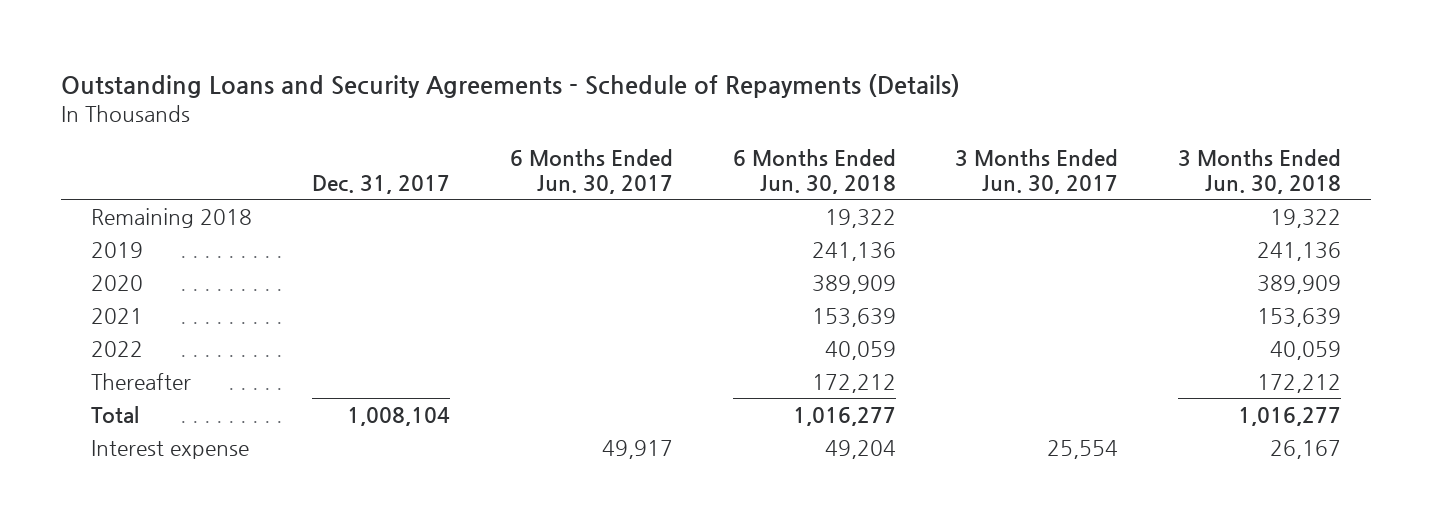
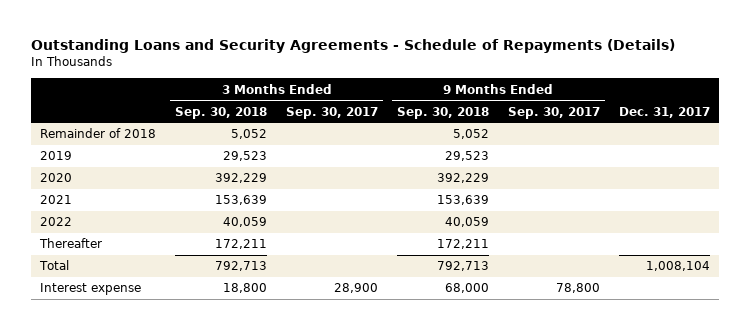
- | Dec. 31, 2017 | 6 Months Ended Jun. 30, 2017 | 6 Months Ended Jun. 30, 2018 | 3 Months Ended Jun. 30, 2017 | 3 Months Ended Jun. 30, 2018
+ | 3 Months Ended Sep. 30, 2018 | 3 Months Ended Sep. 30, 2017 | 9 Months Ended Sep. 30, 2018 | 9 Months Ended Sep. 30, 2017 | Dec. 31, 2017
- Remaining 2018 | | | 19,322 | | 19,322
+ Remainder of 2018 | 5,052 | | 5,052 | |

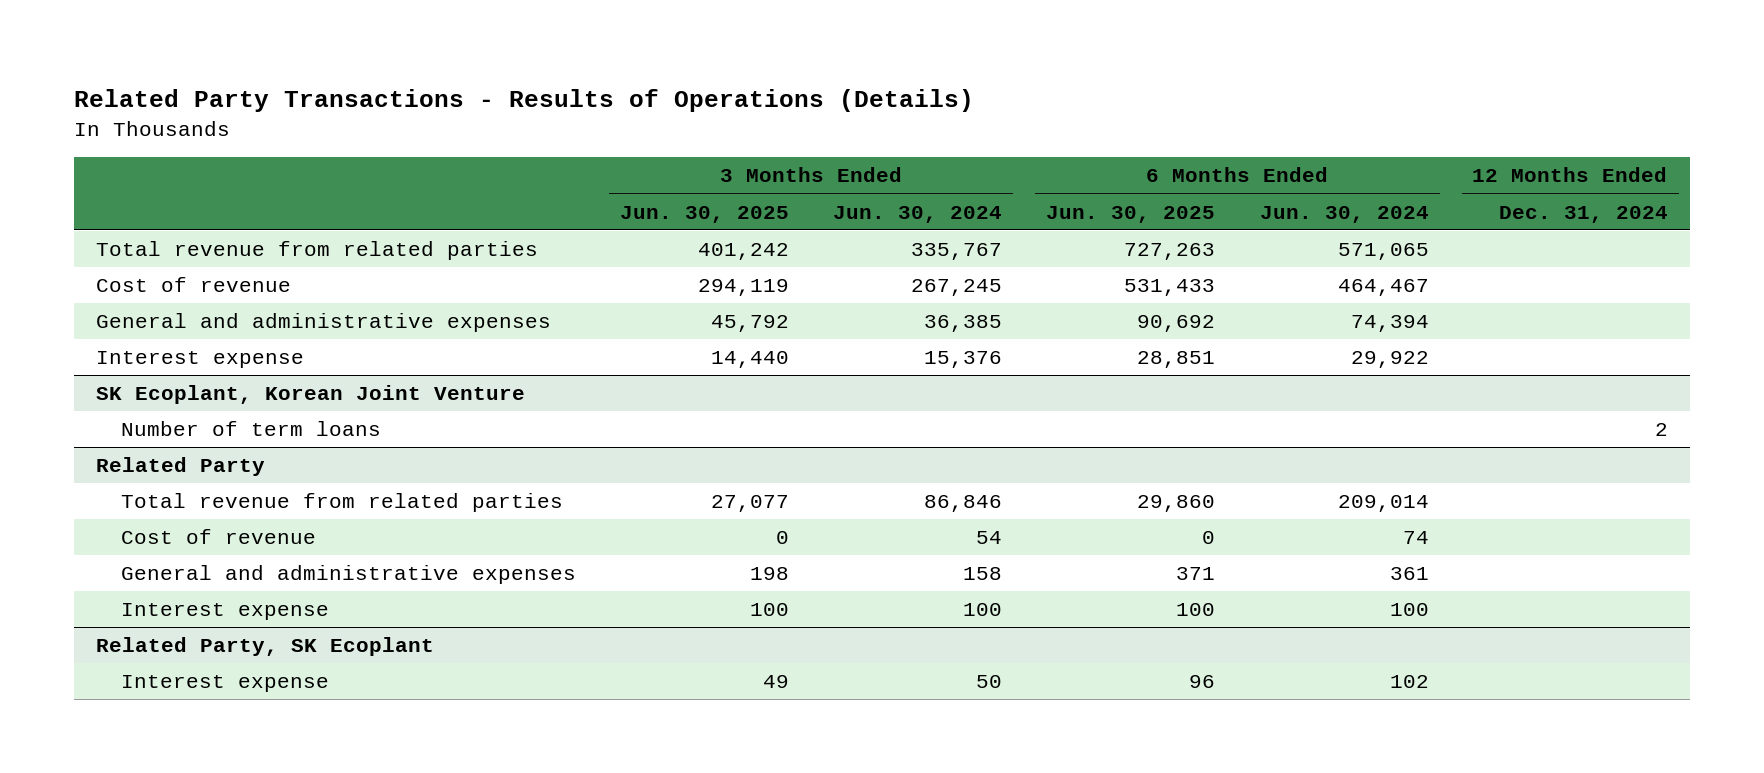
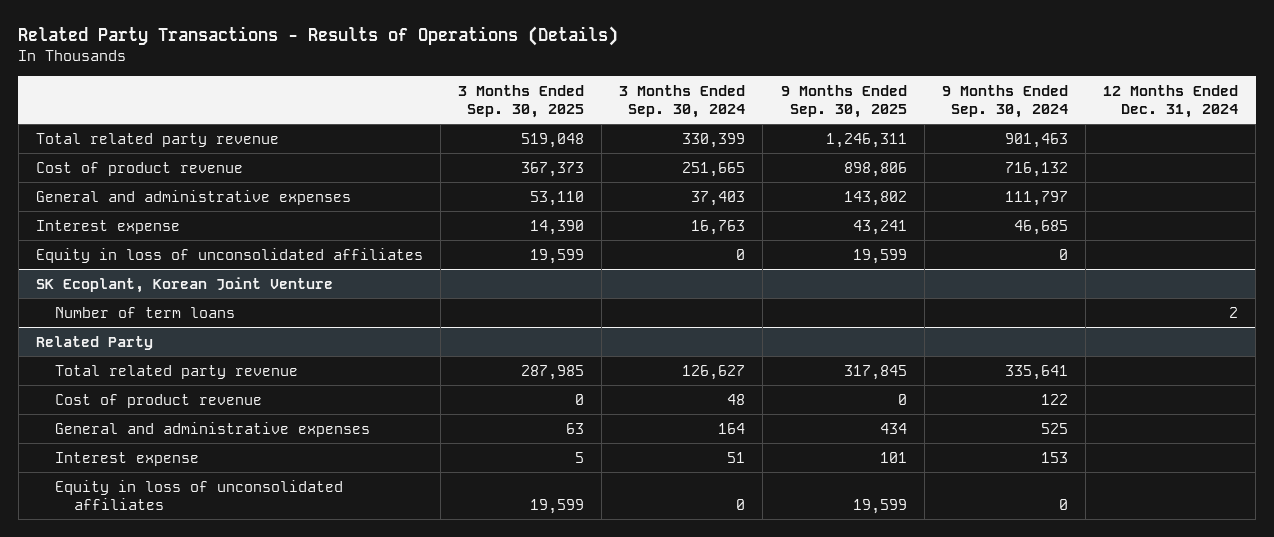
- | 3 Months Ended Jun. 30, 2025 | 3 Months Ended Jun. 30, 2024 | 6 Months Ended Jun. 30, 2025 | 6 Months Ended Jun. 30, 2024 | 12 Months Ended Dec. 31, 2024
+ | 3 Months Ended Sep. 30, 2025 | 3 Months Ended Sep. 30, 2024 | 9 Months Ended Sep. 30, 2025 | 9 Months Ended Sep. 30, 2024 | 12 Months Ended Dec. 31, 2024
- Total revenue from related parties | 401,242 | 335,767 | 727,263 | 571,065 |
- Cost of revenue | 294,119 | 267,245 | 531,433 | 464,467 |
+ Total related party revenue | 519,048 | 330,399 | 1,246,311 | 901,463 |
+ Cost of product revenue | 367,373 | 251,665 | 898,806 | 716,132 |
+ Equity in loss of unconsolidated affiliates | 19,599 | 0 | 19,599 | 0 |
@ Related Party
- Total revenue from related parties | 27,077 | 86,846 | 29,860 | 209,014 |
- Cost of revenue | 0 | 54 | 0 | 74 |
+ Total related party revenue | 287,985 | 126,627 | 317,845 | 335,641 |
+ Cost of product revenue | 0 | 48 | 0 | 122 |
- Related Party, SK Ecoplant
- Interest expense | 49 | 50 | 96 | 102 |
@ Related Party
+ Equity in loss of unconsolidated affiliates | 19,599 | 0 | 19,599 | 0 |

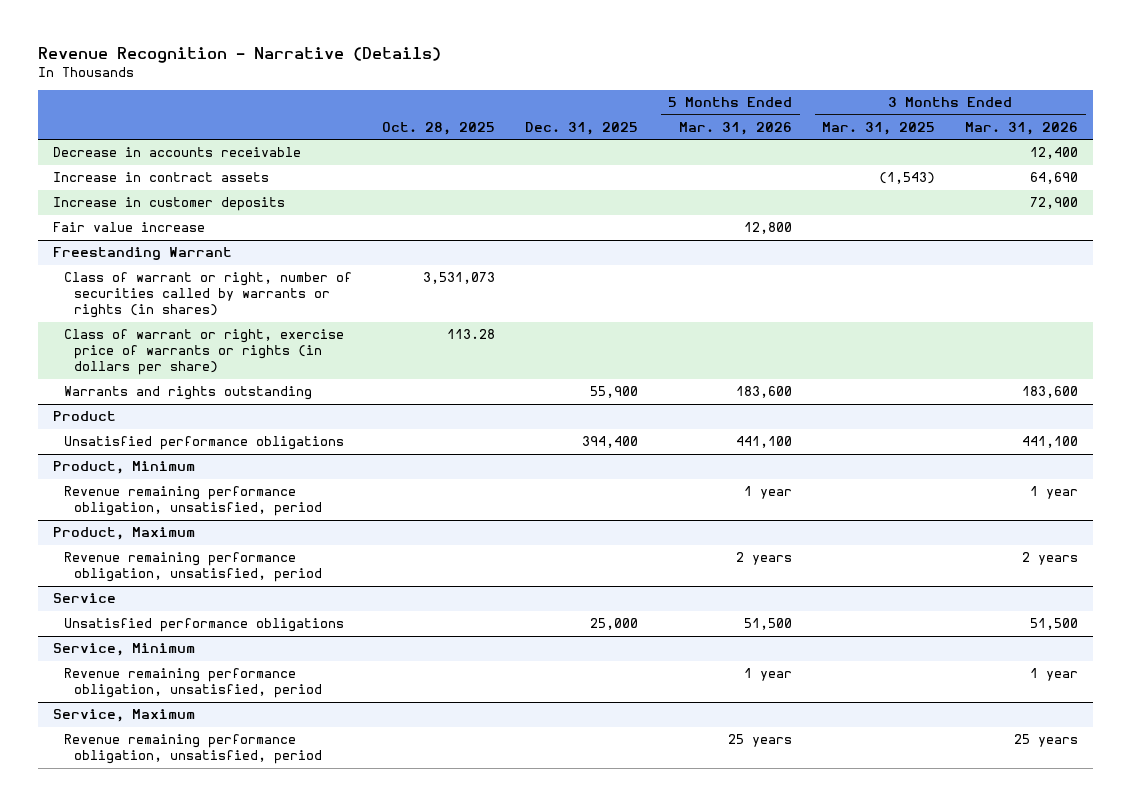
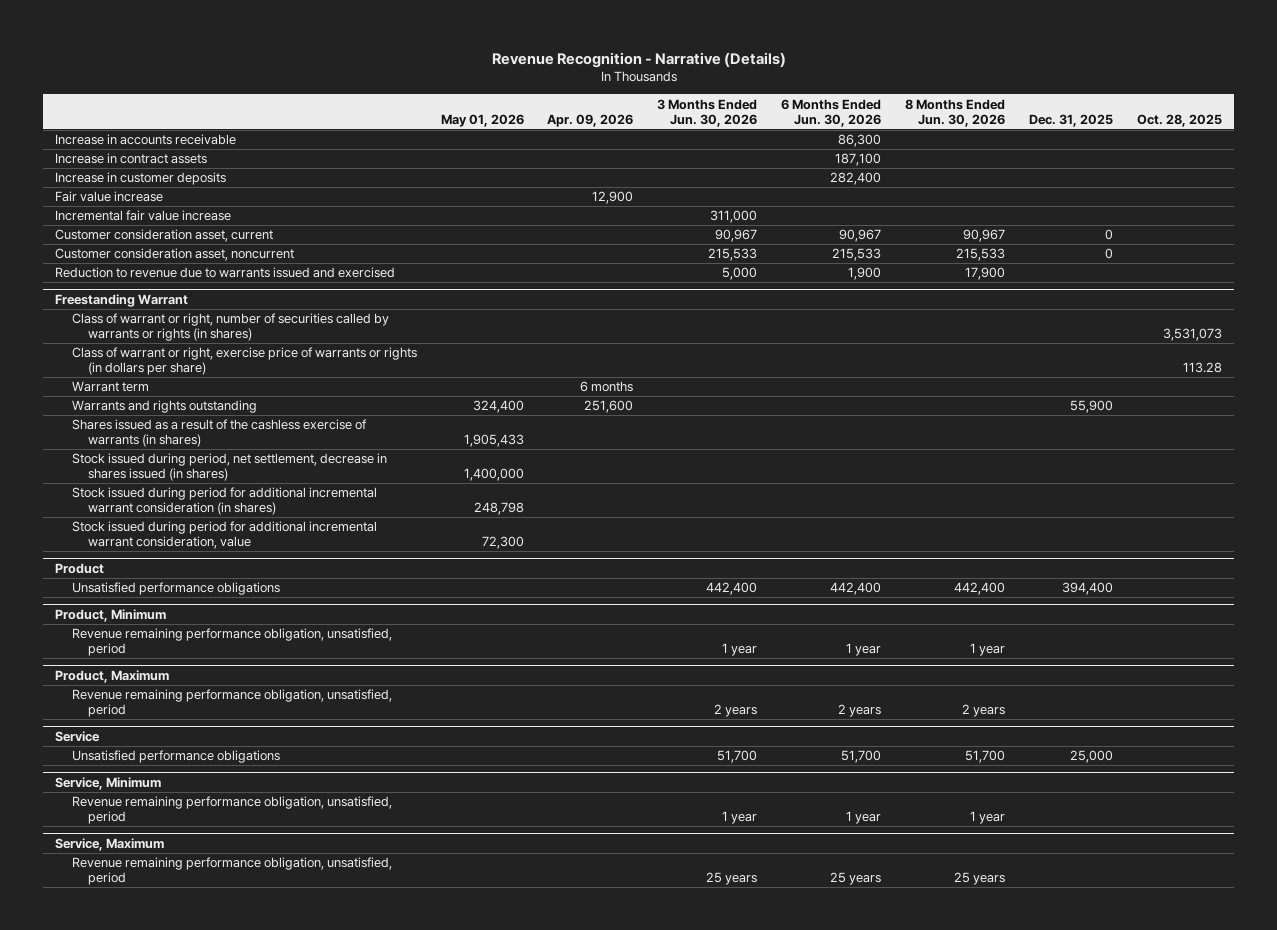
- | Oct. 28, 2025 | Dec. 31, 2025 | 5 Months Ended Mar. 31, 2026 | 3 Months Ended Mar. 31, 2025 | 3 Months Ended Mar. 31, 2026
+ | May 01, 2026 | Apr. 09, 2026 | 3 Months Ended Jun. 30, 2026 | 6 Months Ended Jun. 30, 2026 | 8 Months Ended Jun. 30, 2026 | Dec. 31, 2025 | Oct. 28, 2025
- Decrease in accounts receivable | | | | | 12,400
+ Increase in accounts receivable | | | | 86,300 | | |
+ Incremental fair value increase | | | 311,000 | | | |
+ Customer consideration asset, current | | | 90,967 | 90,967 | 90,967 | 0 |
+ Customer consideration asset, noncurrent | | | 215,533 | 215,533 | 215,533 | 0 |
+ Reduction to revenue due to warrants issued and exercised | | | 5,000 | 1,900 | 17,900 | |
@ Freestanding Warrant
+ Warrant term | | 6 months | | | | |
+ Shares issued as a result of the cashless exercise of warrants (in shares) | 1,905,433 | | | | | |
+ Stock issued during period, net settlement, decrease in shares issued (in shares) | 1,400,000 | | | | | |
+ Stock issued during period for additional incremental warrant consideration (in shares) | 248,798 | | | | | |
+ Stock issued during period for additional incremental warrant consideration, value | 72,300 | | | | | |

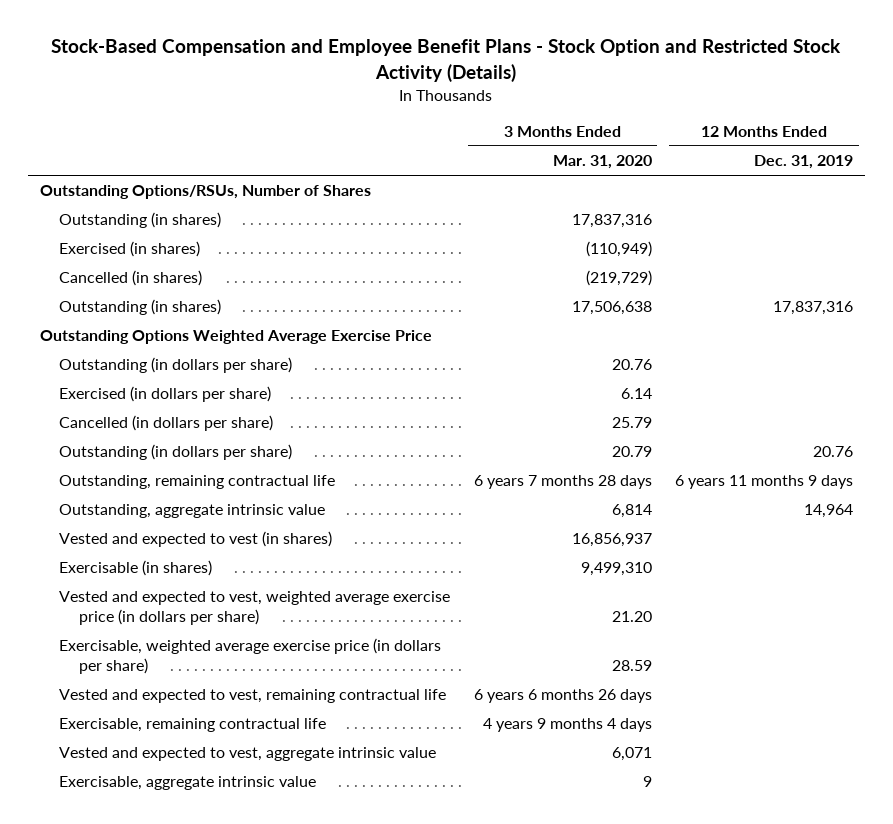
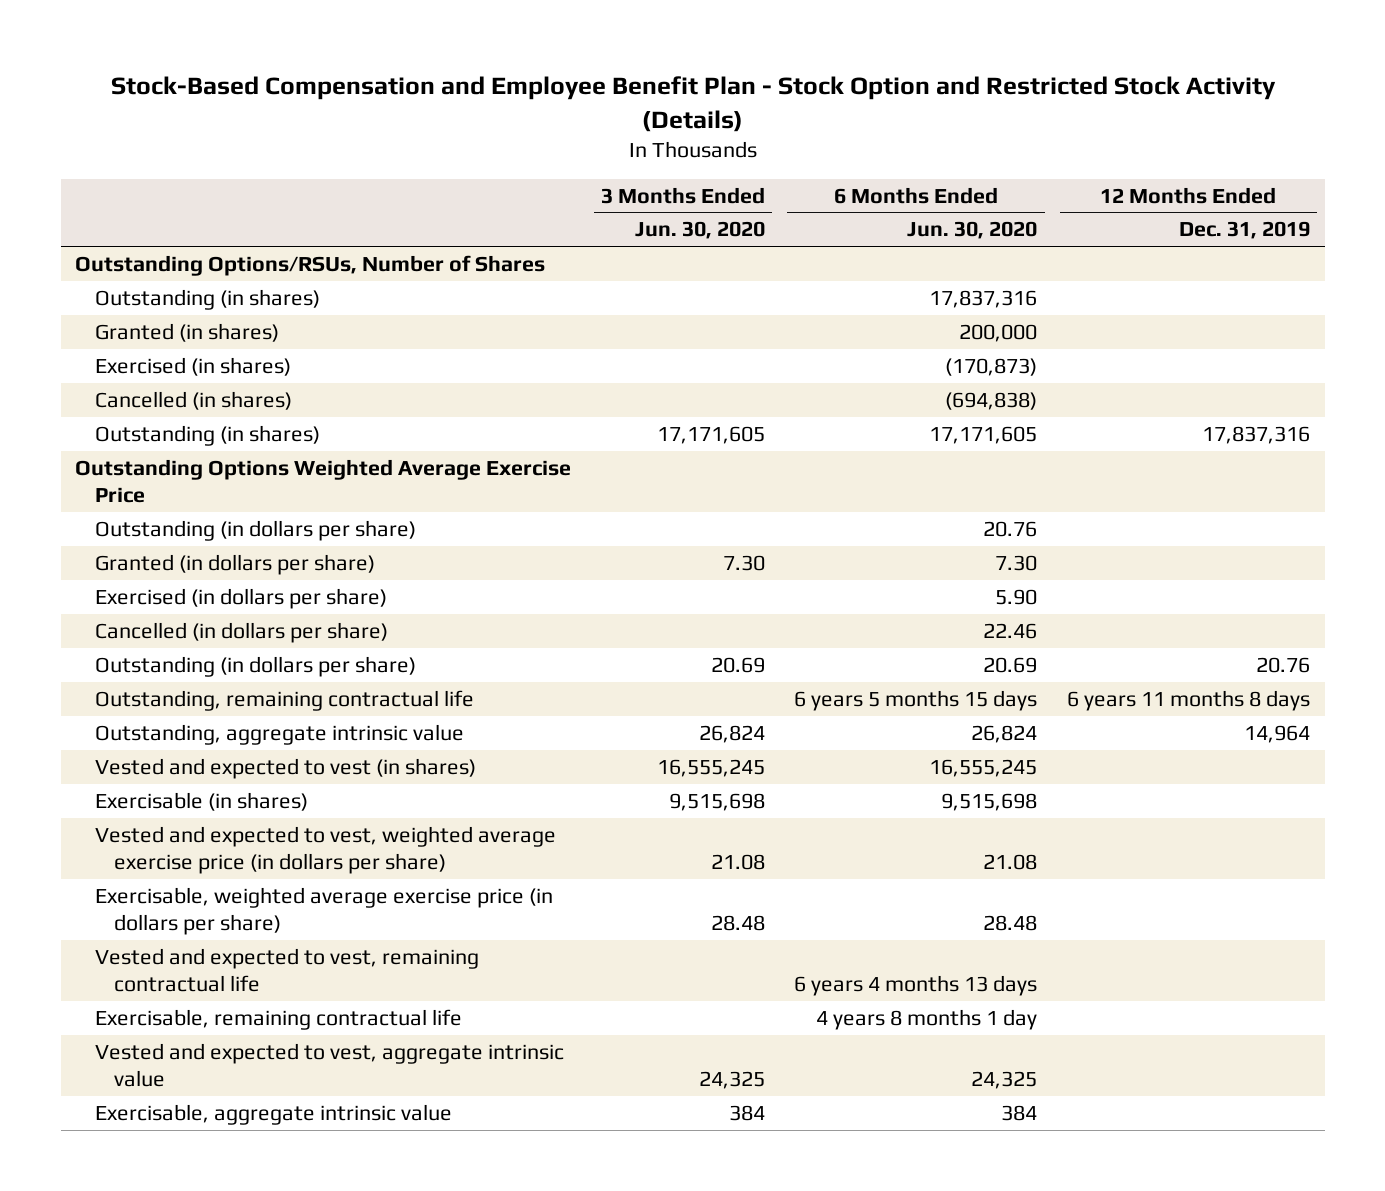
- Stock-Based Compensation and Employee Benefit Plans - Stock Option and Restricted Stock Activity (Details)
+ Stock-Based Compensation and Employee Benefit Plan - Stock Option and Restricted Stock Activity (Details)
- | 3 Months Ended Mar. 31, 2020 | 12 Months Ended Dec. 31, 2019
+ | 3 Months Ended Jun. 30, 2020 | 6 Months Ended Jun. 30, 2020 | 12 Months Ended Dec. 31, 2019
+ Granted (in shares) | | 200,000 |
+ Granted (in dollars per share) | 7.30 | 7.30 |
- Outstanding, remaining contractual life | 6 years 7 months 28 days | 6 years 11 months 9 days
+ Outstanding, remaining contractual life | | 6 years 5 months 15 days | 6 years 11 months 8 days

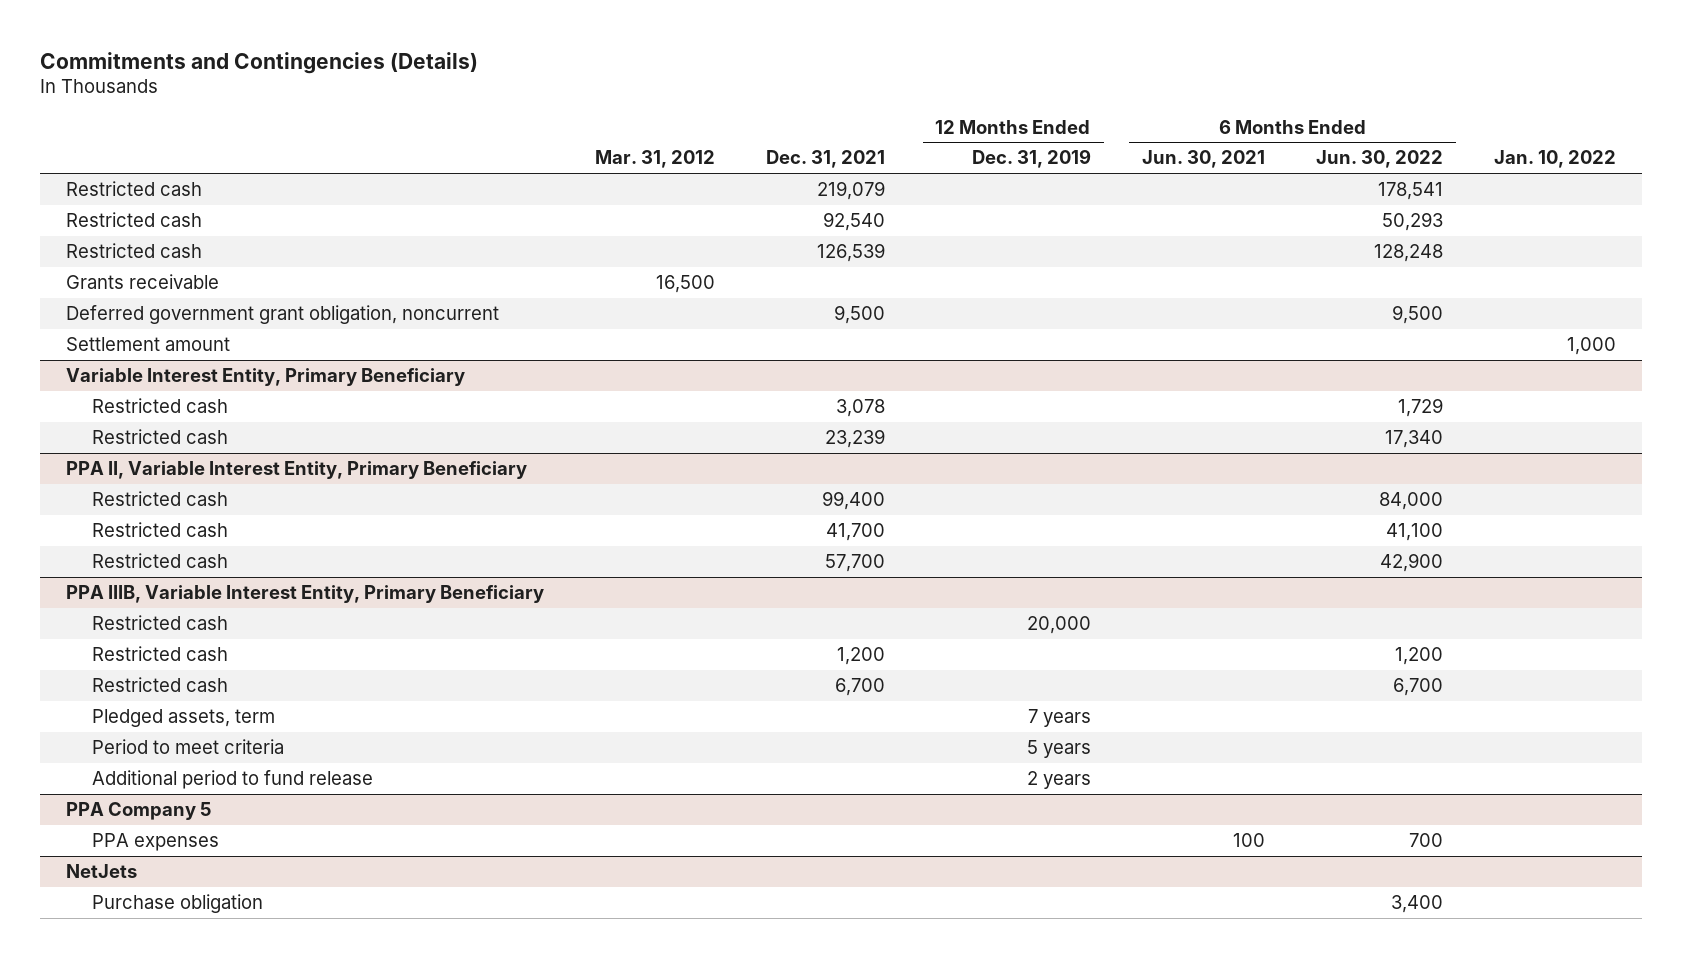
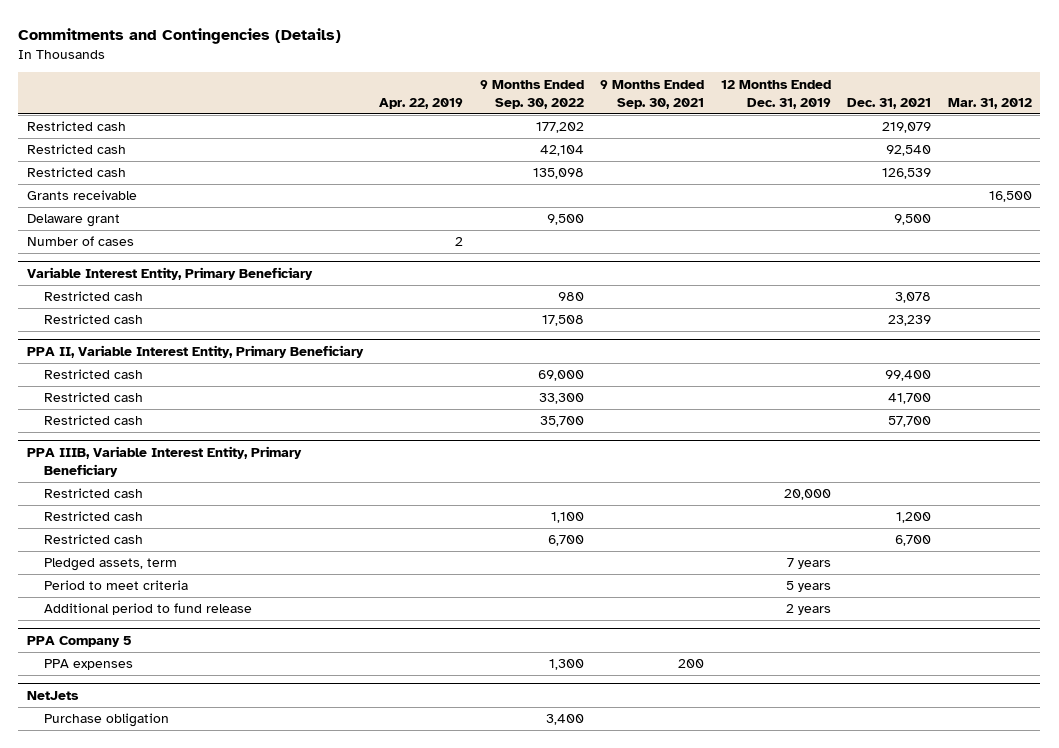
- | Mar. 31, 2012 | Dec. 31, 2021 | 12 Months Ended Dec. 31, 2019 | 6 Months Ended Jun. 30, 2021 | 6 Months Ended Jun. 30, 2022 | Jan. 10, 2022
+ | Apr. 22, 2019 | 9 Months Ended Sep. 30, 2022 | 9 Months Ended Sep. 30, 2021 | 12 Months Ended Dec. 31, 2019 | Dec. 31, 2021 | Mar. 31, 2012
- Deferred government grant obligation, noncurrent | | 9,500 | | | 9,500 |
- Settlement amount | | | | | | 1,000
+ Delaware grant | | 9,500 | | | 9,500 |
+ Number of cases | 2 | | | | |

